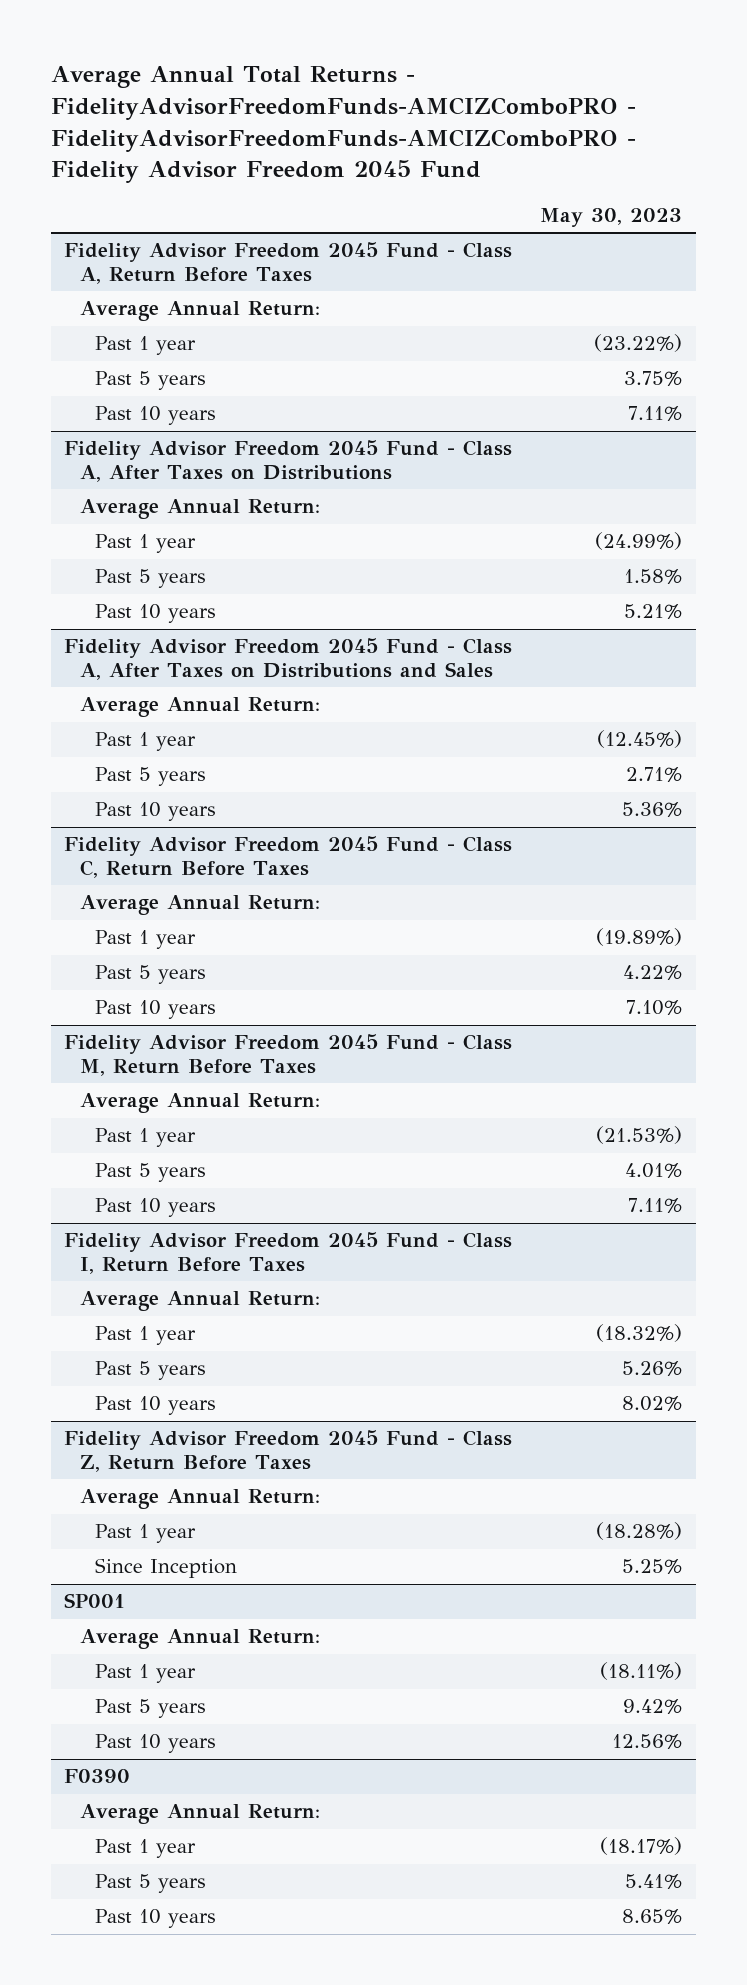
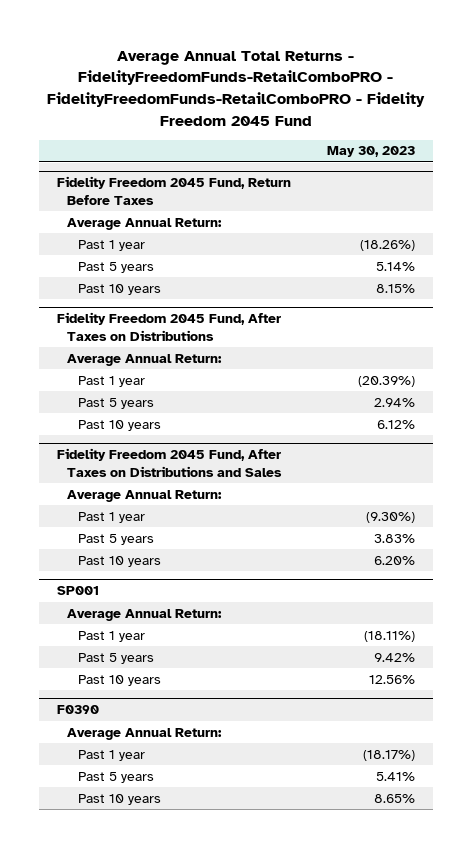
- Average Annual Total Returns - FidelityAdvisorFreedomFunds-AMCIZComboPRO - FidelityAdvisorFreedomFunds-AMCIZComboPRO - Fidelity Advisor Freedom 2045 Fund
+ Average Annual Total Returns - FidelityFreedomFunds-RetailComboPRO - FidelityFreedomFunds-RetailComboPRO - Fidelity Freedom 2045 Fund
- Fidelity Advisor Freedom 2045 Fund - Class A, Return Before Taxes
- Average Annual Return:
- Past 1 year | (23.22%)
- Past 5 years | 3.75%
- Past 10 years | 7.11%
- Fidelity Advisor Freedom 2045 Fund - Class A, After Taxes on Distributions
- Average Annual Return:
- Past 1 year | (24.99%)
- Past 5 years | 1.58%
- Past 10 years | 5.21%
- Fidelity Advisor Freedom 2045 Fund - Class A, After Taxes on Distributions and Sales
- Average Annual Return:
- Past 1 year | (12.45%)
- Past 5 years | 2.71%
- Past 10 years | 5.36%
- Fidelity Advisor Freedom 2045 Fund - Class C, Return Before Taxes
- Average Annual Return:
- Past 1 year | (19.89%)
- Past 5 years | 4.22%
- Past 10 years | 7.10%
- Fidelity Advisor Freedom 2045 Fund - Class M, Return Before Taxes
+ Fidelity Freedom 2045 Fund, Return Before Taxes
- Past 1 year | (21.53%)
- Past 5 years | 4.01%
- Past 10 years | 7.11%
- Fidelity Advisor Freedom 2045 Fund - Class I, Return Before Taxes
+ Past 1 year | (18.26%)
+ Past 5 years | 5.14%
+ Past 10 years | 8.15%
+ Fidelity Freedom 2045 Fund, After Taxes on Distributions
- Past 1 year | (18.32%)
- Past 5 years | 5.26%
- Past 10 years | 8.02%
- Fidelity Advisor Freedom 2045 Fund - Class Z, Return Before Taxes
+ Past 1 year | (20.39%)
+ Past 5 years | 2.94%
+ Past 10 years | 6.12%
+ Fidelity Freedom 2045 Fund, After Taxes on Distributions and Sales
- Past 1 year | (18.28%)
- Since Inception | 5.25%
+ Past 1 year | (9.30%)
+ Past 5 years | 3.83%
+ Past 10 years | 6.20%

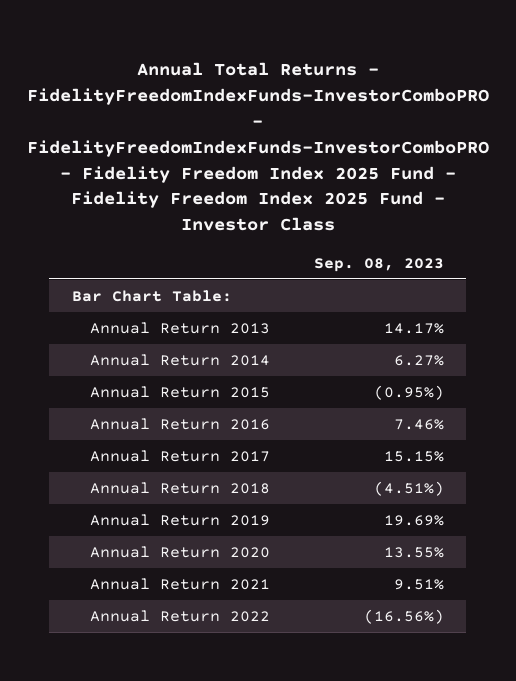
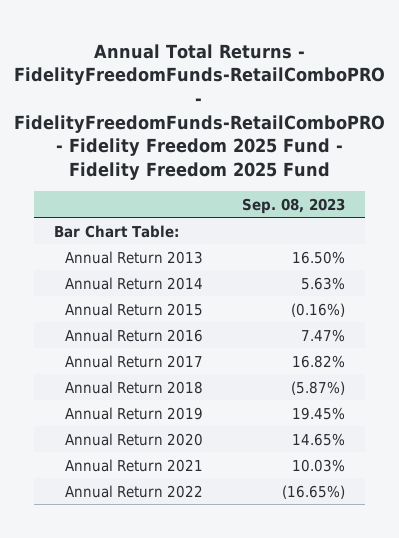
- Annual Total Returns - FidelityFreedomIndexFunds-InvestorComboPRO - FidelityFreedomIndexFunds-InvestorComboPRO - Fidelity Freedom Index 2025 Fund - Fidelity Freedom Index 2025 Fund - Investor Class
+ Annual Total Returns - FidelityFreedomFunds-RetailComboPRO - FidelityFreedomFunds-RetailComboPRO - Fidelity Freedom 2025 Fund - Fidelity Freedom 2025 Fund
- Annual Return 2013 | 14.17%
- Annual Return 2014 | 6.27%
- Annual Return 2015 | (0.95%)
- Annual Return 2016 | 7.46%
- Annual Return 2017 | 15.15%
- Annual Return 2018 | (4.51%)
- Annual Return 2019 | 19.69%
- Annual Return 2020 | 13.55%
- Annual Return 2021 | 9.51%
- Annual Return 2022 | (16.56%)
+ Annual Return 2013 | 16.50%
+ Annual Return 2014 | 5.63%
+ Annual Return 2015 | (0.16%)
+ Annual Return 2016 | 7.47%
+ Annual Return 2017 | 16.82%
+ Annual Return 2018 | (5.87%)
+ Annual Return 2019 | 19.45%
+ Annual Return 2020 | 14.65%
+ Annual Return 2021 | 10.03%
+ Annual Return 2022 | (16.65%)

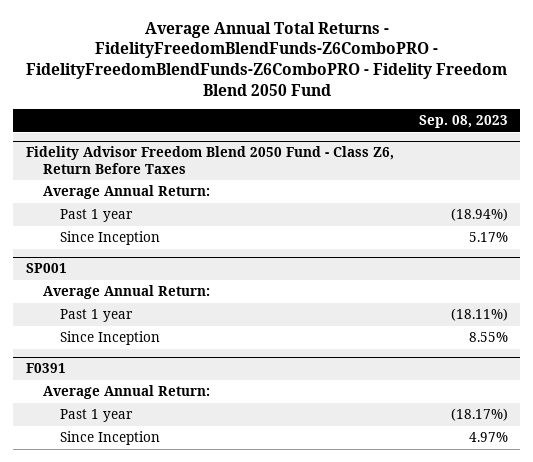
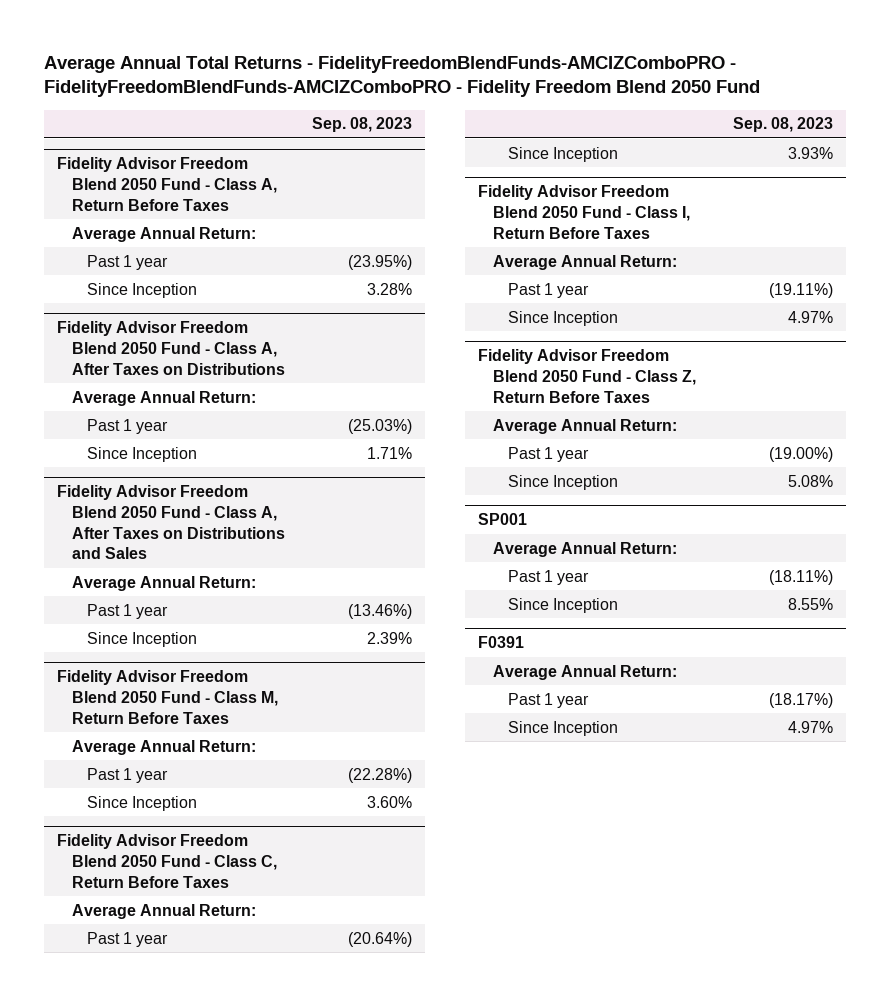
- Average Annual Total Returns - FidelityFreedomBlendFunds-Z6ComboPRO - FidelityFreedomBlendFunds-Z6ComboPRO - Fidelity Freedom Blend 2050 Fund
+ Average Annual Total Returns - FidelityFreedomBlendFunds-AMCIZComboPRO - FidelityFreedomBlendFunds-AMCIZComboPRO - Fidelity Freedom Blend 2050 Fund
- Fidelity Advisor Freedom Blend 2050 Fund - Class Z6, Return Before Taxes
+ Fidelity Advisor Freedom Blend 2050 Fund - Class A, Return Before Taxes
- Past 1 year | (18.94%)
- Since Inception | 5.17%
+ Past 1 year | (23.95%)
+ Since Inception | 3.28%
+ Fidelity Advisor Freedom Blend 2050 Fund - Class A, After Taxes on Distributions
+ Average Annual Return:
+ Past 1 year | (25.03%)
+ Since Inception | 1.71%
+ Fidelity Advisor Freedom Blend 2050 Fund - Class A, After Taxes on Distributions and Sales
+ Average Annual Return:
+ Past 1 year | (13.46%)
+ Since Inception | 2.39%
+ Fidelity Advisor Freedom Blend 2050 Fund - Class M, Return Before Taxes
+ Average Annual Return:
+ Past 1 year | (22.28%)
+ Since Inception | 3.60%
+ Fidelity Advisor Freedom Blend 2050 Fund - Class C, Return Before Taxes
+ Average Annual Return:
+ Past 1 year | (20.64%)
+ Since Inception | 3.93%
+ Fidelity Advisor Freedom Blend 2050 Fund - Class I, Return Before Taxes
+ Average Annual Return:
+ Past 1 year | (19.11%)
+ Since Inception | 4.97%
+ Fidelity Advisor Freedom Blend 2050 Fund - Class Z, Return Before Taxes
+ Average Annual Return:
+ Past 1 year | (19.00%)
+ Since Inception | 5.08%

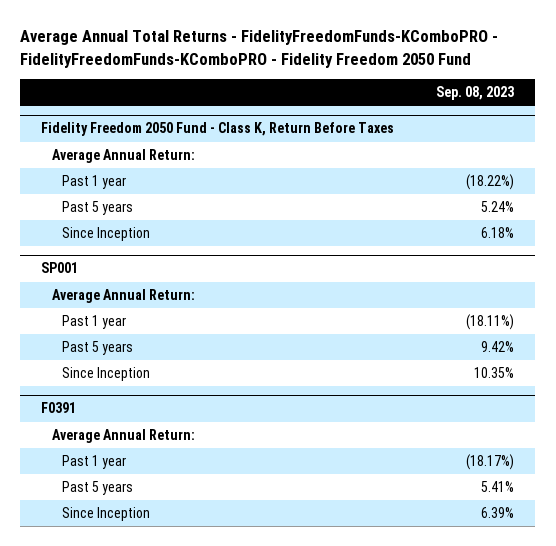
- Average Annual Total Returns - FidelityFreedomBlendFunds-AMCIZComboPRO - FidelityFreedomBlendFunds-AMCIZComboPRO - Fidelity Freedom Blend 2050 Fund
+ Average Annual Total Returns - FidelityFreedomFunds-KComboPRO - FidelityFreedomFunds-KComboPRO - Fidelity Freedom 2050 Fund
- Fidelity Advisor Freedom Blend 2050 Fund - Class A, Return Before Taxes
- Average Annual Return:
- Past 1 year | (23.95%)
- Since Inception | 3.28%
- Fidelity Advisor Freedom Blend 2050 Fund - Class A, After Taxes on Distributions
- Average Annual Return:
- Past 1 year | (25.03%)
- Since Inception | 1.71%
- Fidelity Advisor Freedom Blend 2050 Fund - Class A, After Taxes on Distributions and Sales
- Average Annual Return:
- Past 1 year | (13.46%)
- Since Inception | 2.39%
- Fidelity Advisor Freedom Blend 2050 Fund - Class M, Return Before Taxes
- Average Annual Return:
- Past 1 year | (22.28%)
- Since Inception | 3.60%
- Fidelity Advisor Freedom Blend 2050 Fund - Class C, Return Before Taxes
- Average Annual Return:
- Past 1 year | (20.64%)
- Since Inception | 3.93%
- Fidelity Advisor Freedom Blend 2050 Fund - Class I, Return Before Taxes
- Average Annual Return:
- Past 1 year | (19.11%)
- Since Inception | 4.97%
- Fidelity Advisor Freedom Blend 2050 Fund - Class Z, Return Before Taxes
+ Fidelity Freedom 2050 Fund - Class K, Return Before Taxes
- Past 1 year | (19.00%)
- Since Inception | 5.08%
+ Past 1 year | (18.22%)
+ Past 5 years | 5.24%
+ Since Inception | 6.18%
@ SP001
- Since Inception | 8.55%
+ Past 5 years | 9.42%
+ Since Inception | 10.35%
@ F0391
- Since Inception | 4.97%
+ Past 5 years | 5.41%
+ Since Inception | 6.39%

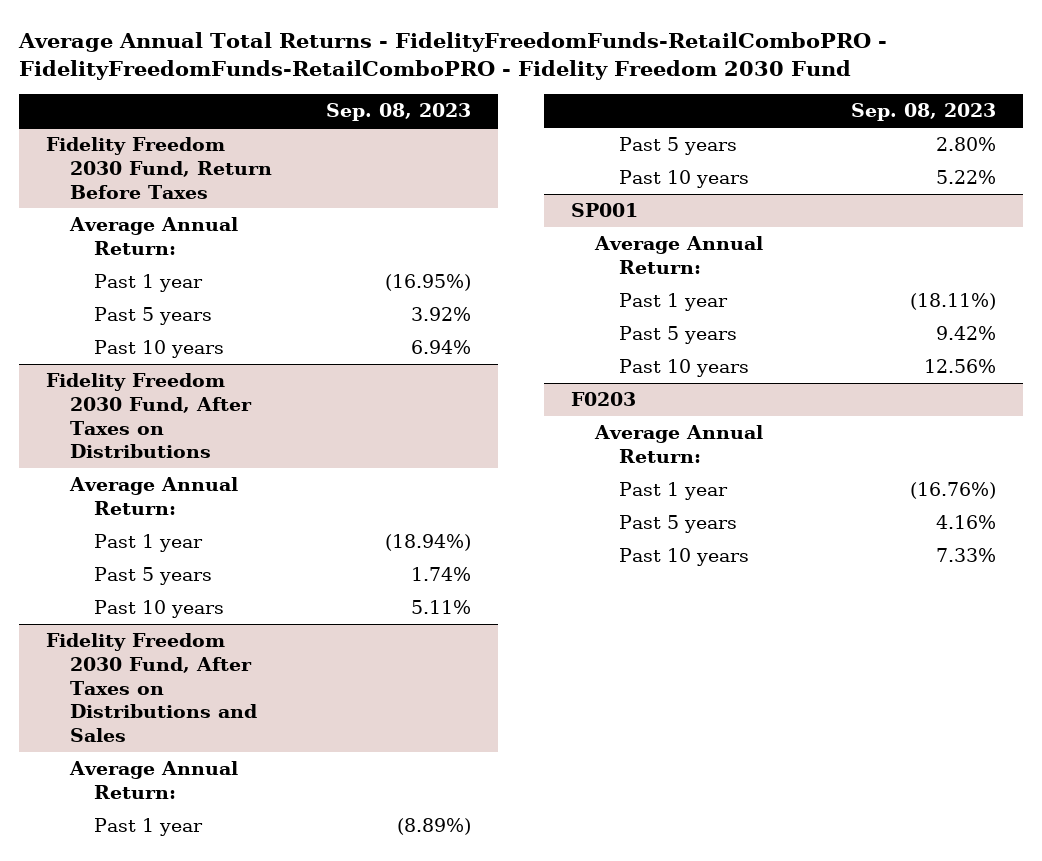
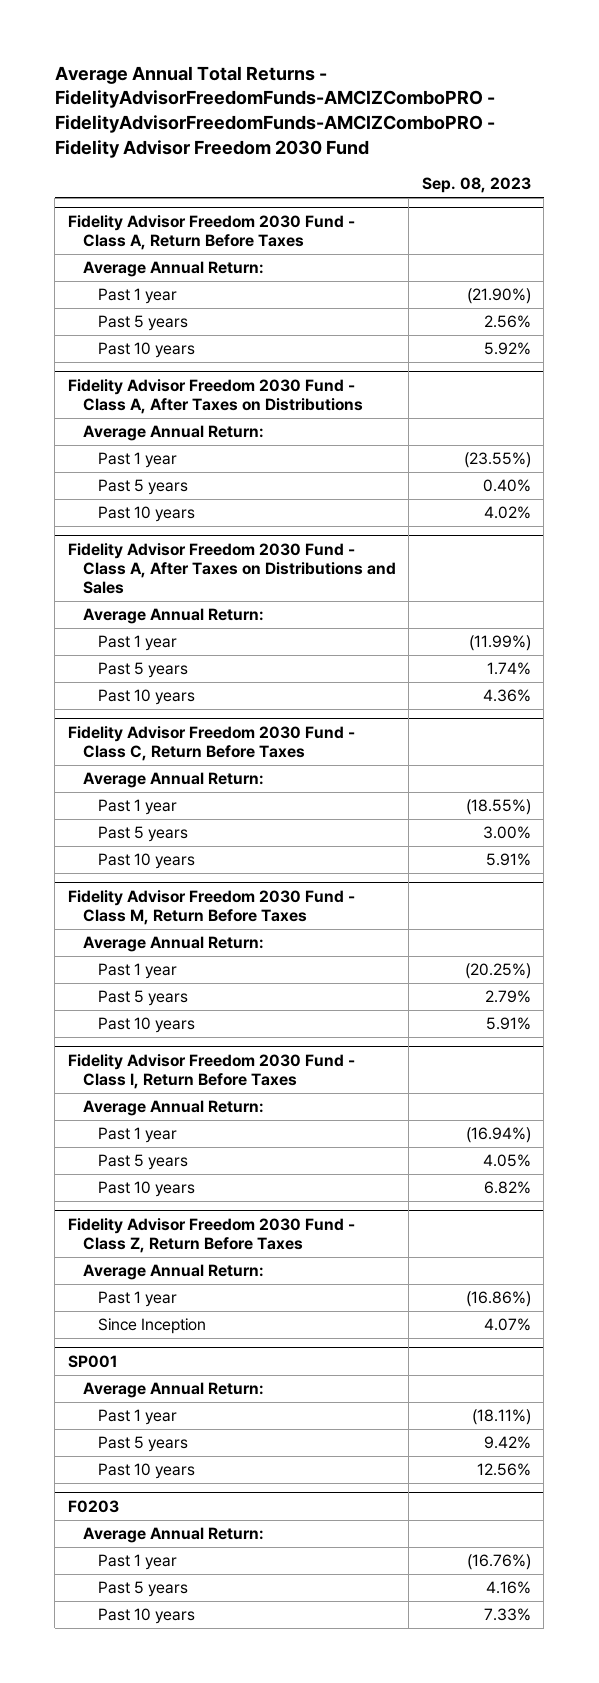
- Average Annual Total Returns - FidelityFreedomFunds-RetailComboPRO - FidelityFreedomFunds-RetailComboPRO - Fidelity Freedom 2030 Fund
+ Average Annual Total Returns - FidelityAdvisorFreedomFunds-AMCIZComboPRO - FidelityAdvisorFreedomFunds-AMCIZComboPRO - Fidelity Advisor Freedom 2030 Fund
- Fidelity Freedom 2030 Fund, Return Before Taxes
+ Fidelity Advisor Freedom 2030 Fund - Class A, Return Before Taxes
- Past 1 year | (16.95%)
- Past 5 years | 3.92%
- Past 10 years | 6.94%
- Fidelity Freedom 2030 Fund, After Taxes on Distributions
+ Past 1 year | (21.90%)
+ Past 5 years | 2.56%
+ Past 10 years | 5.92%
+ Fidelity Advisor Freedom 2030 Fund - Class A, After Taxes on Distributions
- Past 1 year | (18.94%)
+ Past 1 year | (23.55%)
+ Past 5 years | 0.40%
+ Past 10 years | 4.02%
+ Fidelity Advisor Freedom 2030 Fund - Class A, After Taxes on Distributions and Sales
+ Average Annual Return:
+ Past 1 year | (11.99%)
- Past 10 years | 5.11%
- Fidelity Freedom 2030 Fund, After Taxes on Distributions and Sales
+ Past 10 years | 4.36%
+ Fidelity Advisor Freedom 2030 Fund - Class C, Return Before Taxes
- Past 1 year | (8.89%)
- Past 5 years | 2.80%
- Past 10 years | 5.22%
+ Past 1 year | (18.55%)
+ Past 5 years | 3.00%
+ Past 10 years | 5.91%
+ Fidelity Advisor Freedom 2030 Fund - Class M, Return Before Taxes
+ Average Annual Return:
+ Past 1 year | (20.25%)
+ Past 5 years | 2.79%
+ Past 10 years | 5.91%
+ Fidelity Advisor Freedom 2030 Fund - Class I, Return Before Taxes
+ Average Annual Return:
+ Past 1 year | (16.94%)
+ Past 5 years | 4.05%
+ Past 10 years | 6.82%
+ Fidelity Advisor Freedom 2030 Fund - Class Z, Return Before Taxes
+ Average Annual Return:
+ Past 1 year | (16.86%)
+ Since Inception | 4.07%

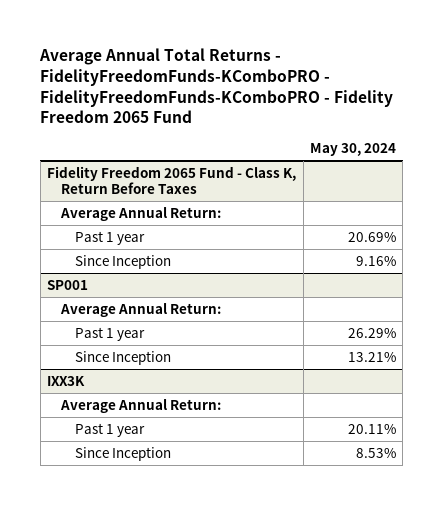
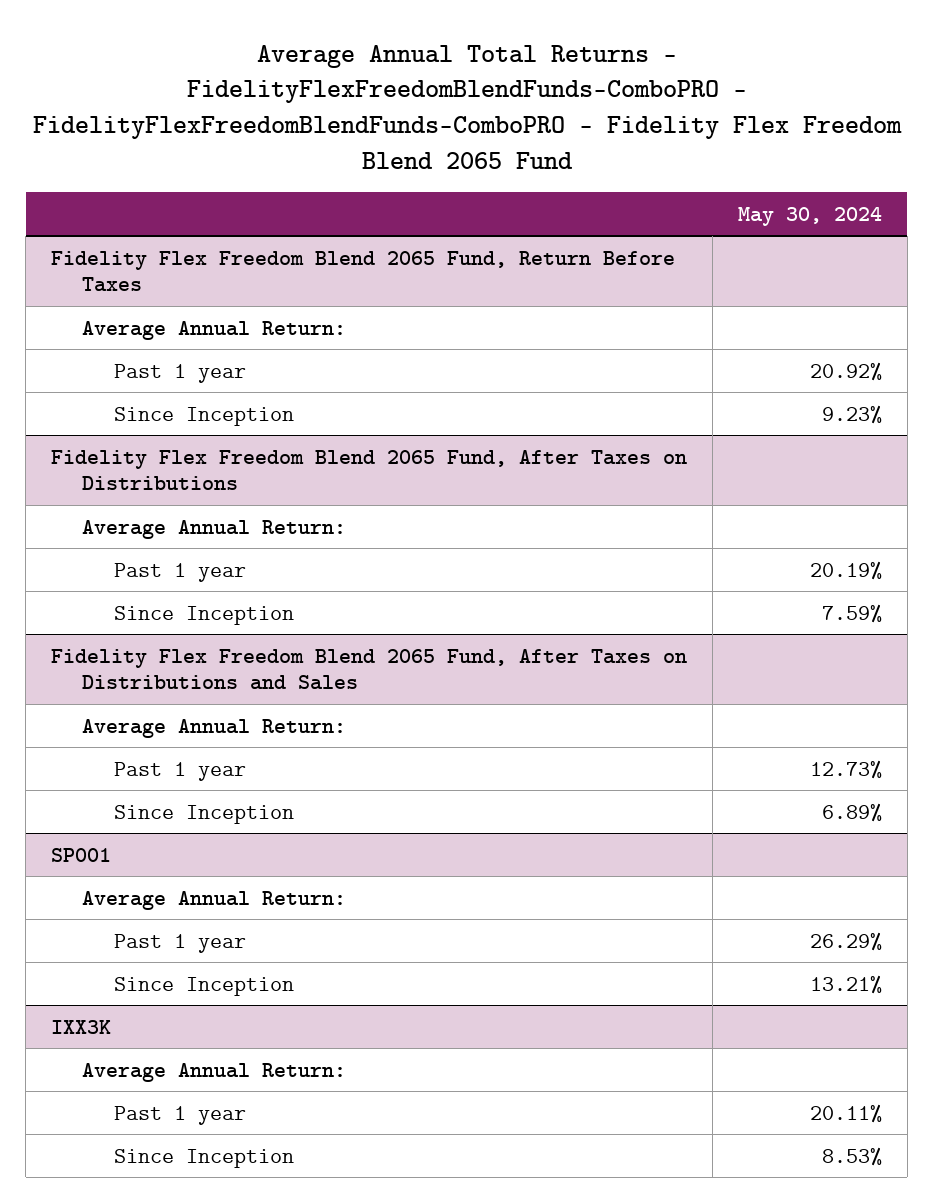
- Average Annual Total Returns - FidelityFreedomFunds-KComboPRO - FidelityFreedomFunds-KComboPRO - Fidelity Freedom 2065 Fund
+ Average Annual Total Returns - FidelityFlexFreedomBlendFunds-ComboPRO - FidelityFlexFreedomBlendFunds-ComboPRO - Fidelity Flex Freedom Blend 2065 Fund
- Fidelity Freedom 2065 Fund - Class K, Return Before Taxes
+ Fidelity Flex Freedom Blend 2065 Fund, Return Before Taxes
- Past 1 year | 20.69%
- Since Inception | 9.16%
+ Past 1 year | 20.92%
+ Since Inception | 9.23%
+ Fidelity Flex Freedom Blend 2065 Fund, After Taxes on Distributions
+ Average Annual Return:
+ Past 1 year | 20.19%
+ Since Inception | 7.59%
+ Fidelity Flex Freedom Blend 2065 Fund, After Taxes on Distributions and Sales
+ Average Annual Return:
+ Past 1 year | 12.73%
+ Since Inception | 6.89%

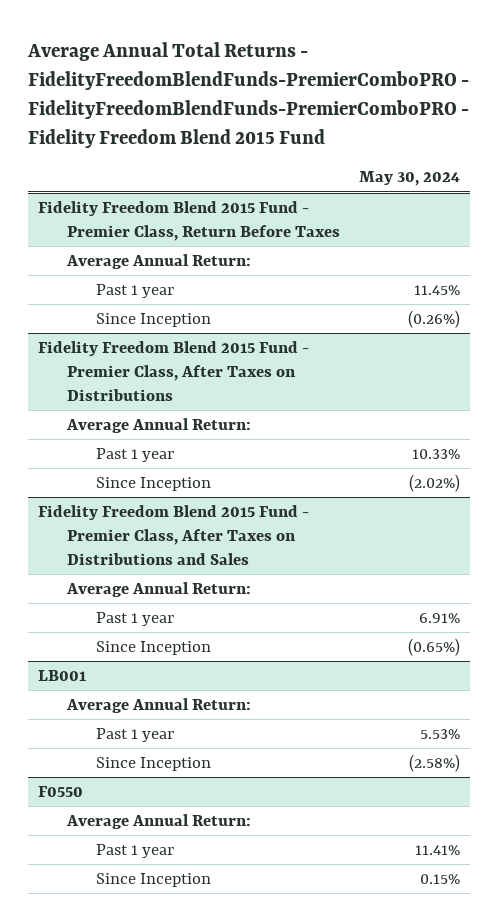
- Average Annual Total Returns - FidelityFlexFreedomBlendFunds-ComboPRO - FidelityFlexFreedomBlendFunds-ComboPRO - Fidelity Flex Freedom Blend 2065 Fund
+ Average Annual Total Returns - FidelityFreedomBlendFunds-PremierComboPRO - FidelityFreedomBlendFunds-PremierComboPRO - Fidelity Freedom Blend 2015 Fund
- Fidelity Flex Freedom Blend 2065 Fund, Return Before Taxes
+ Fidelity Freedom Blend 2015 Fund - Premier Class, Return Before Taxes
- Past 1 year | 20.92%
- Since Inception | 9.23%
- Fidelity Flex Freedom Blend 2065 Fund, After Taxes on Distributions
+ Past 1 year | 11.45%
+ Since Inception | (0.26%)
+ Fidelity Freedom Blend 2015 Fund - Premier Class, After Taxes on Distributions
- Past 1 year | 20.19%
- Since Inception | 7.59%
- Fidelity Flex Freedom Blend 2065 Fund, After Taxes on Distributions and Sales
+ Past 1 year | 10.33%
+ Since Inception | (2.02%)
+ Fidelity Freedom Blend 2015 Fund - Premier Class, After Taxes on Distributions and Sales
- Past 1 year | 12.73%
- Since Inception | 6.89%
- SP001
+ Past 1 year | 6.91%
+ Since Inception | (0.65%)
+ LB001
- Past 1 year | 26.29%
- Since Inception | 13.21%
- IXX3K
+ Past 1 year | 5.53%
+ Since Inception | (2.58%)
+ F0550
- Past 1 year | 20.11%
- Since Inception | 8.53%
+ Past 1 year | 11.41%
+ Since Inception | 0.15%

